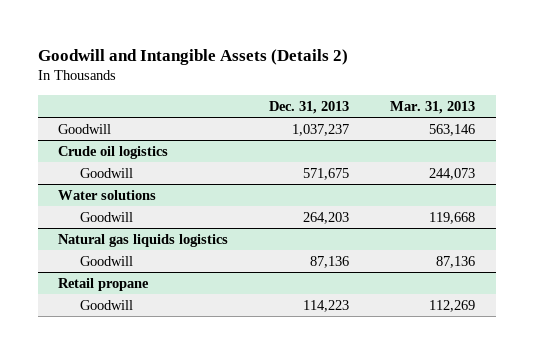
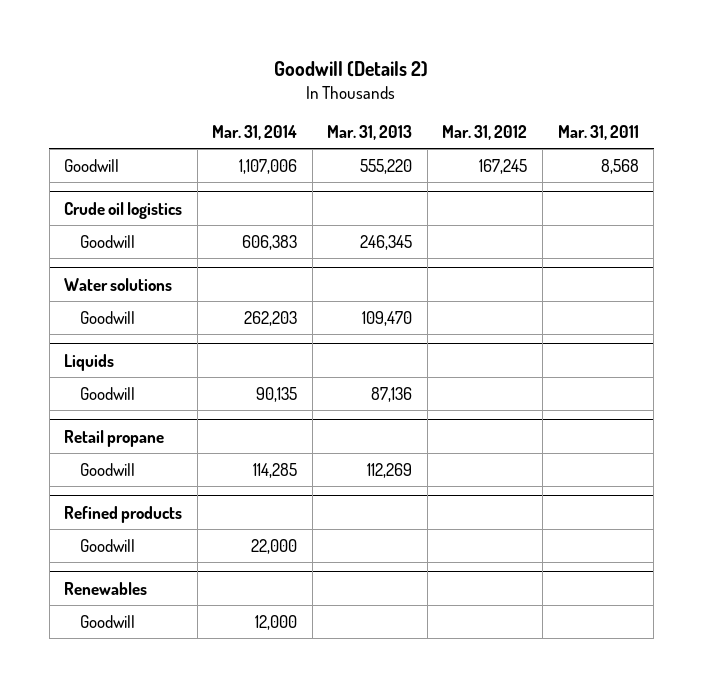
- Goodwill and Intangible Assets (Details 2)
+ Goodwill (Details 2)
- | Dec. 31, 2013 | Mar. 31, 2013
+ | Mar. 31, 2014 | Mar. 31, 2013 | Mar. 31, 2012 | Mar. 31, 2011
- Goodwill | 1,037,237 | 563,146
+ Goodwill | 1,107,006 | 555,220 | 167,245 | 8,568
@ Crude oil logistics
- Goodwill | 571,675 | 244,073
+ Goodwill | 606,383 | 246,345 | |
@ Water solutions
- Goodwill | 264,203 | 119,668
- Natural gas liquids logistics
@ Water solutions
+ Goodwill | 262,203 | 109,470 | |
+ Liquids
+ Refined products
+ Goodwill | 22,000 | | |
+ Renewables
+ Goodwill | 12,000 | | |

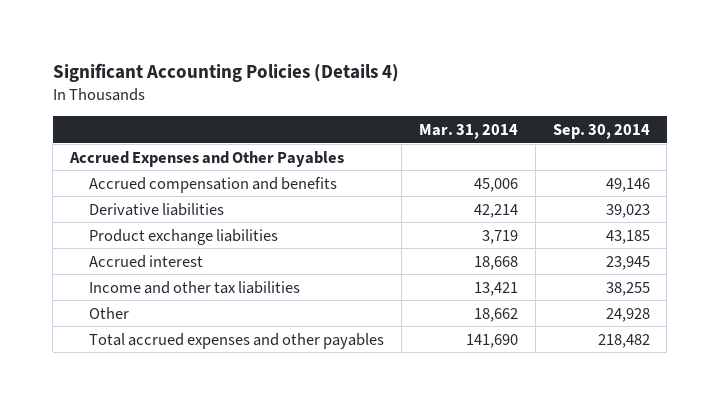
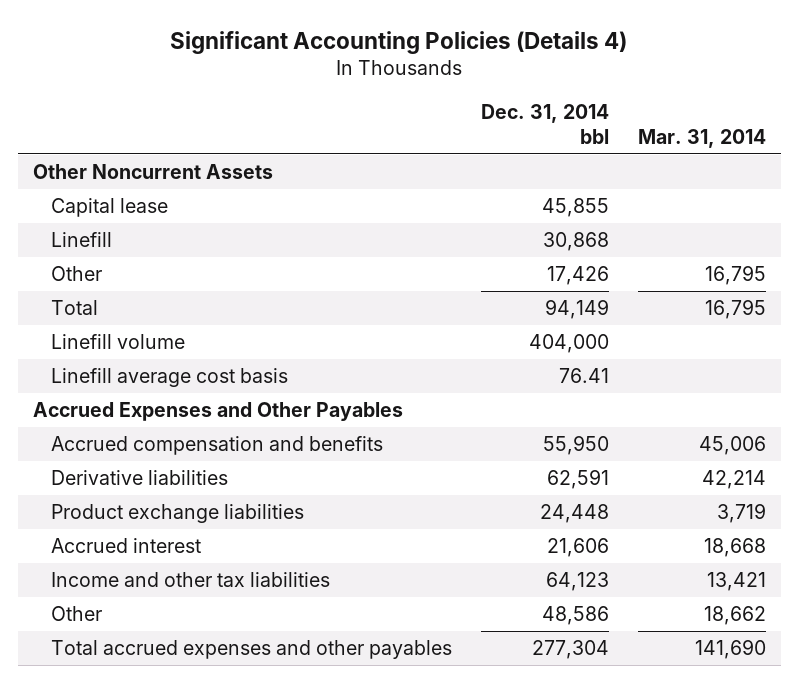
- | Mar. 31, 2014 | Sep. 30, 2014
+ | Dec. 31, 2014 bbl | Mar. 31, 2014
+ Other Noncurrent Assets
+ Capital lease | 45,855 |
+ Linefill | 30,868 |
+ Other | 17,426 | 16,795
+ Total | 94,149 | 16,795
+ Linefill volume | 404,000 |
+ Linefill average cost basis | 76.41 |

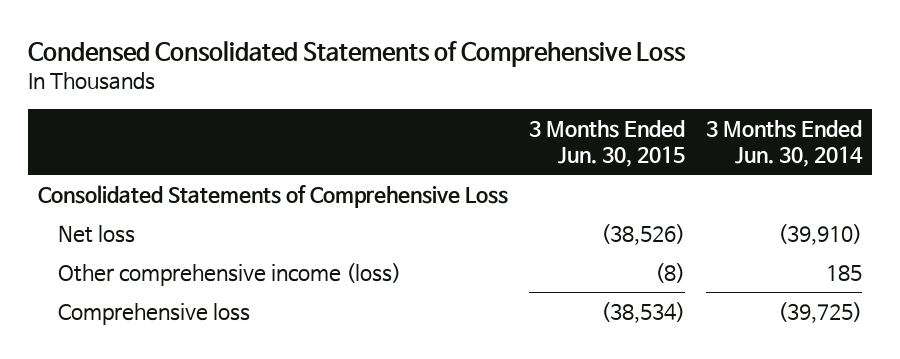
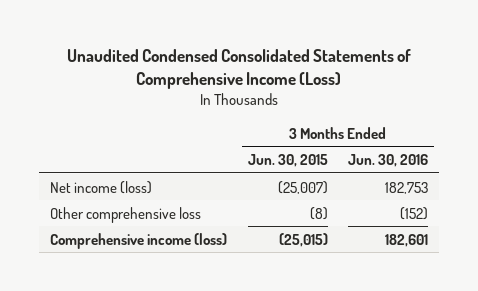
- Condensed Consolidated Statements of Comprehensive Loss
+ Unaudited Condensed Consolidated Statements of Comprehensive Income (Loss)
- | 3 Months Ended Jun. 30, 2015 | 3 Months Ended Jun. 30, 2014
+ | 3 Months Ended Jun. 30, 2015 | 3 Months Ended Jun. 30, 2016
- Consolidated Statements of Comprehensive Loss
- Net loss | (38,526) | (39,910)
- Other comprehensive income (loss) | (8) | 185
- Comprehensive loss | (38,534) | (39,725)
+ Net income (loss) | (25,007) | 182,753
+ Other comprehensive loss | (8) | (152)
+ Comprehensive income (loss) | (25,015) | 182,601

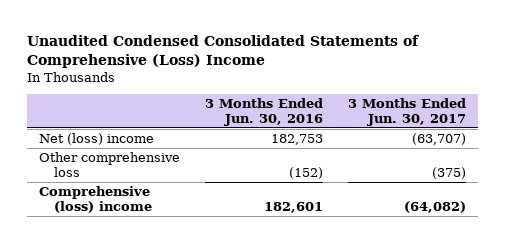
- Unaudited Condensed Consolidated Statements of Comprehensive Income (Loss)
+ Unaudited Condensed Consolidated Statements of Comprehensive (Loss) Income
- | 3 Months Ended Jun. 30, 2015 | 3 Months Ended Jun. 30, 2016
+ | 3 Months Ended Jun. 30, 2016 | 3 Months Ended Jun. 30, 2017
- Net income (loss) | (25,007) | 182,753
+ Net (loss) income | 182,753 | (63,707)
- Comprehensive income (loss) | (25,015) | 182,601
+ Comprehensive (loss) income | 182,601 | (64,082)

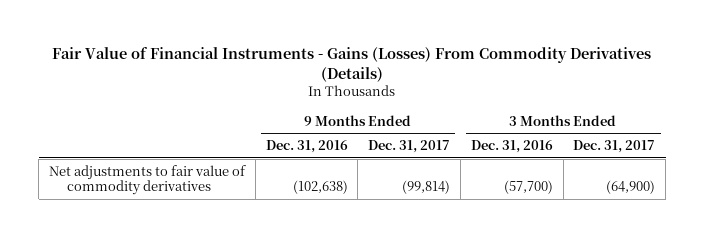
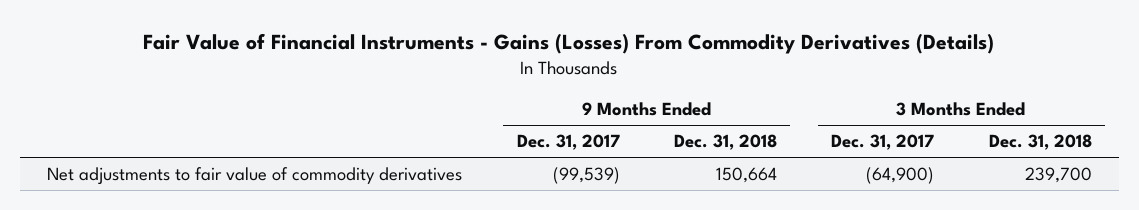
- | 9 Months Ended Dec. 31, 2016 | 9 Months Ended Dec. 31, 2017 | 3 Months Ended Dec. 31, 2016 | 3 Months Ended Dec. 31, 2017
+ | 9 Months Ended Dec. 31, 2017 | 9 Months Ended Dec. 31, 2018 | 3 Months Ended Dec. 31, 2017 | 3 Months Ended Dec. 31, 2018
- Net adjustments to fair value of commodity derivatives | (102,638) | (99,814) | (57,700) | (64,900)
+ Net adjustments to fair value of commodity derivatives | (99,539) | 150,664 | (64,900) | 239,700

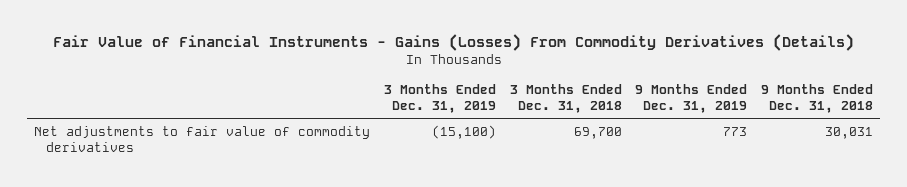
- | 9 Months Ended Dec. 31, 2017 | 9 Months Ended Dec. 31, 2018 | 3 Months Ended Dec. 31, 2017 | 3 Months Ended Dec. 31, 2018
+ | 3 Months Ended Dec. 31, 2019 | 3 Months Ended Dec. 31, 2018 | 9 Months Ended Dec. 31, 2019 | 9 Months Ended Dec. 31, 2018
- Net adjustments to fair value of commodity derivatives | (99,539) | 150,664 | (64,900) | 239,700
+ Net adjustments to fair value of commodity derivatives | (15,100) | 69,700 | 773 | 30,031

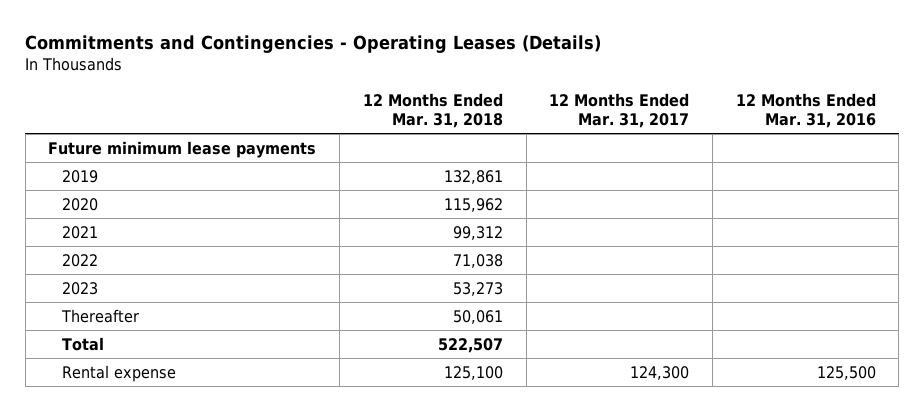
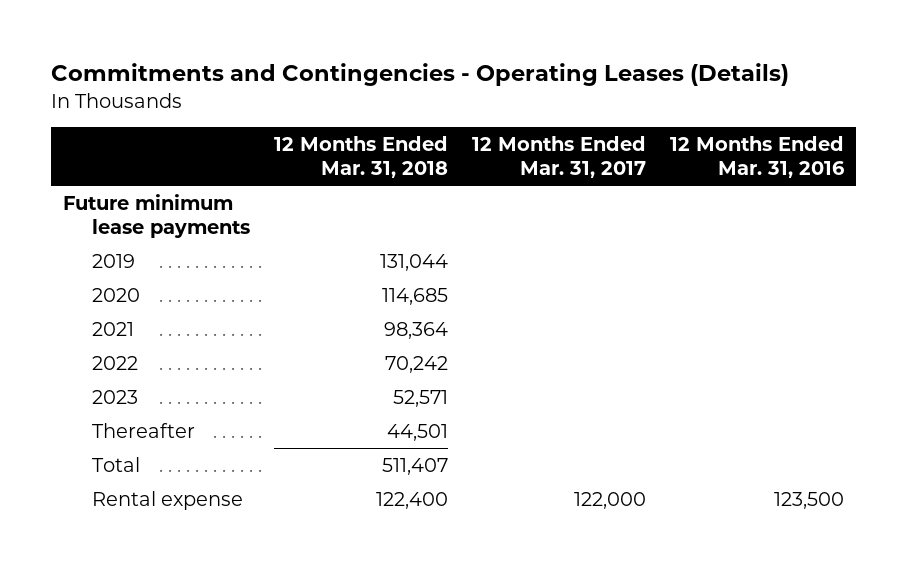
- 2019 | 132,861 | |
- 2020 | 115,962 | |
- 2021 | 99,312 | |
- 2022 | 71,038 | |
- 2023 | 53,273 | |
- Thereafter | 50,061 | |
- Total | 522,507 | |
- Rental expense | 125,100 | 124,300 | 125,500
+ 2019 | 131,044 | |
+ 2020 | 114,685 | |
+ 2021 | 98,364 | |
+ 2022 | 70,242 | |
+ 2023 | 52,571 | |
+ Thereafter | 44,501 | |
+ Total | 511,407 | |
+ Rental expense | 122,400 | 122,000 | 123,500

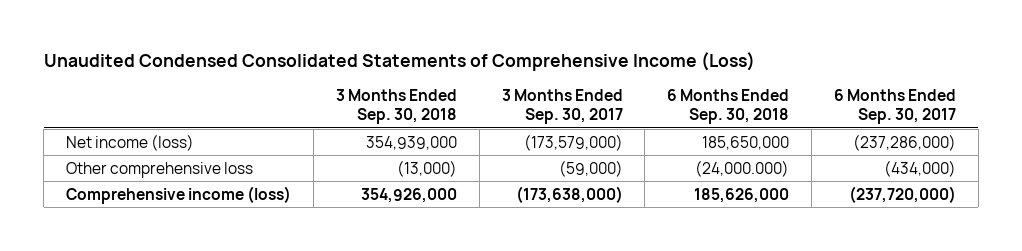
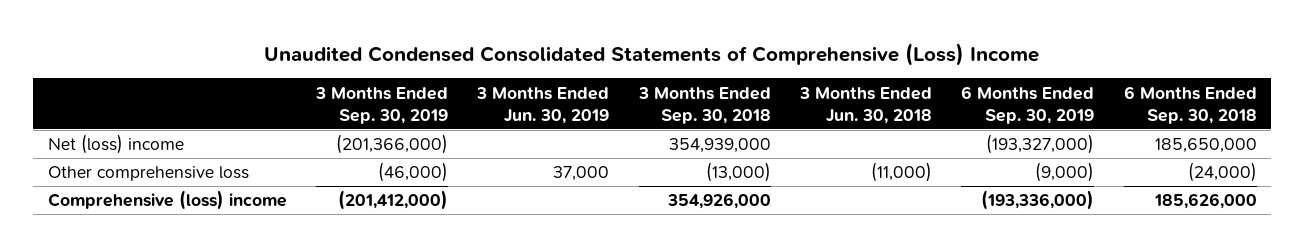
- Unaudited Condensed Consolidated Statements of Comprehensive Income (Loss)
+ Unaudited Condensed Consolidated Statements of Comprehensive (Loss) Income
- | 3 Months Ended Sep. 30, 2018 | 3 Months Ended Sep. 30, 2017 | 6 Months Ended Sep. 30, 2018 | 6 Months Ended Sep. 30, 2017
+ | 3 Months Ended Sep. 30, 2019 | 3 Months Ended Jun. 30, 2019 | 3 Months Ended Sep. 30, 2018 | 3 Months Ended Jun. 30, 2018 | 6 Months Ended Sep. 30, 2019 | 6 Months Ended Sep. 30, 2018
- Net income (loss) | 354,939,000 | (173,579,000) | 185,650,000 | (237,286,000)
- Other comprehensive loss | (13,000) | (59,000) | (24,000.000) | (434,000)
- Comprehensive income (loss) | 354,926,000 | (173,638,000) | 185,626,000 | (237,720,000)
+ Net (loss) income | (201,366,000) | | 354,939,000 | | (193,327,000) | 185,650,000
+ Other comprehensive loss | (46,000) | 37,000 | (13,000) | (11,000) | (9,000) | (24,000)
+ Comprehensive (loss) income | (201,412,000) | | 354,926,000 | | (193,336,000) | 185,626,000

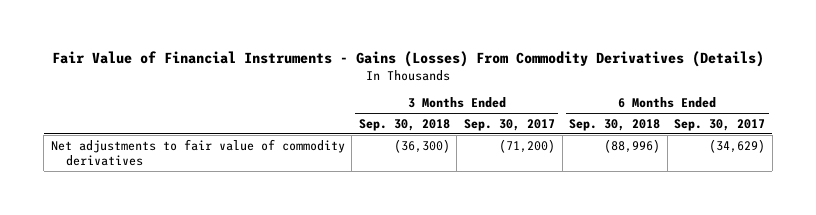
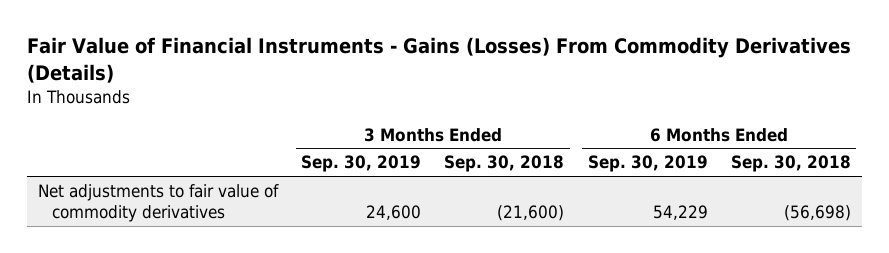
- | 3 Months Ended Sep. 30, 2018 | 3 Months Ended Sep. 30, 2017 | 6 Months Ended Sep. 30, 2018 | 6 Months Ended Sep. 30, 2017
+ | 3 Months Ended Sep. 30, 2019 | 3 Months Ended Sep. 30, 2018 | 6 Months Ended Sep. 30, 2019 | 6 Months Ended Sep. 30, 2018
- Net adjustments to fair value of commodity derivatives | (36,300) | (71,200) | (88,996) | (34,629)
+ Net adjustments to fair value of commodity derivatives | 24,600 | (21,600) | 54,229 | (56,698)

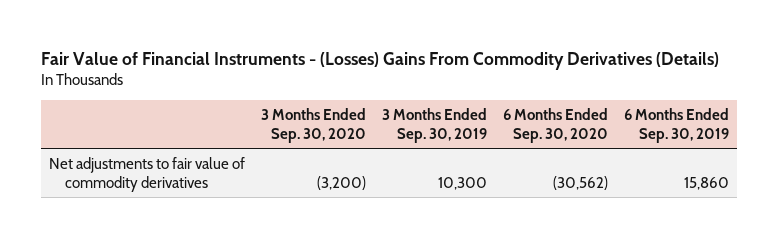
- Fair Value of Financial Instruments - Gains (Losses) From Commodity Derivatives (Details)
+ Fair Value of Financial Instruments - (Losses) Gains From Commodity Derivatives (Details)
- | 3 Months Ended Sep. 30, 2019 | 3 Months Ended Sep. 30, 2018 | 6 Months Ended Sep. 30, 2019 | 6 Months Ended Sep. 30, 2018
+ | 3 Months Ended Sep. 30, 2020 | 3 Months Ended Sep. 30, 2019 | 6 Months Ended Sep. 30, 2020 | 6 Months Ended Sep. 30, 2019
- Net adjustments to fair value of commodity derivatives | 24,600 | (21,600) | 54,229 | (56,698)
+ Net adjustments to fair value of commodity derivatives | (3,200) | 10,300 | (30,562) | 15,860

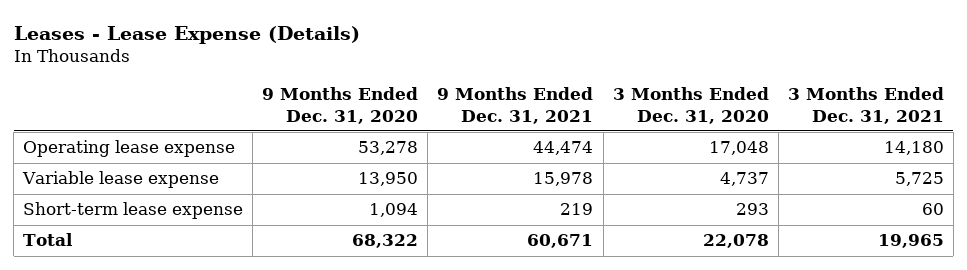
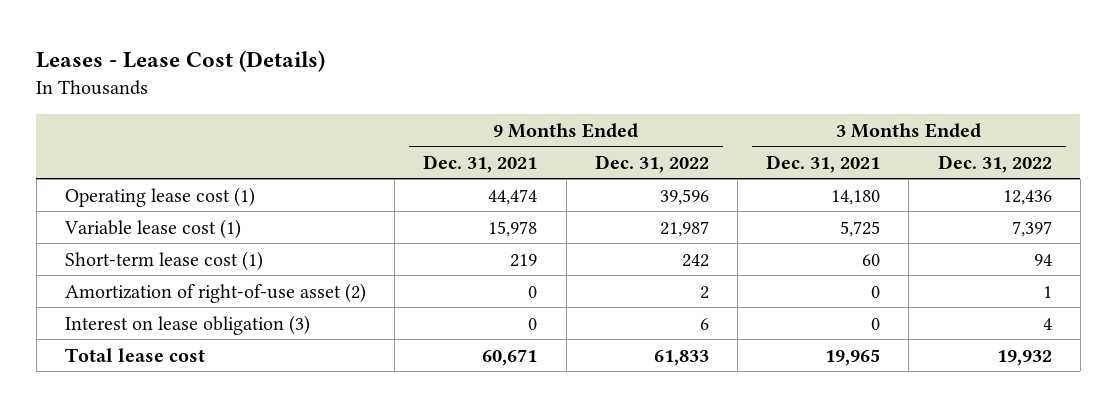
- Leases - Lease Expense (Details)
+ Leases - Lease Cost (Details)
- | 9 Months Ended Dec. 31, 2020 | 9 Months Ended Dec. 31, 2021 | 3 Months Ended Dec. 31, 2020 | 3 Months Ended Dec. 31, 2021
+ | 9 Months Ended Dec. 31, 2021 | 9 Months Ended Dec. 31, 2022 | 3 Months Ended Dec. 31, 2021 | 3 Months Ended Dec. 31, 2022
- Operating lease expense | 53,278 | 44,474 | 17,048 | 14,180
- Variable lease expense | 13,950 | 15,978 | 4,737 | 5,725
- Short-term lease expense | 1,094 | 219 | 293 | 60
- Total | 68,322 | 60,671 | 22,078 | 19,965
+ Operating lease cost (1) | 44,474 | 39,596 | 14,180 | 12,436
+ Variable lease cost (1) | 15,978 | 21,987 | 5,725 | 7,397
+ Short-term lease cost (1) | 219 | 242 | 60 | 94
+ Amortization of right-of-use asset (2) | 0 | 2 | 0 | 1
+ Interest on lease obligation (3) | 0 | 6 | 0 | 4
+ Total lease cost | 60,671 | 61,833 | 19,965 | 19,932

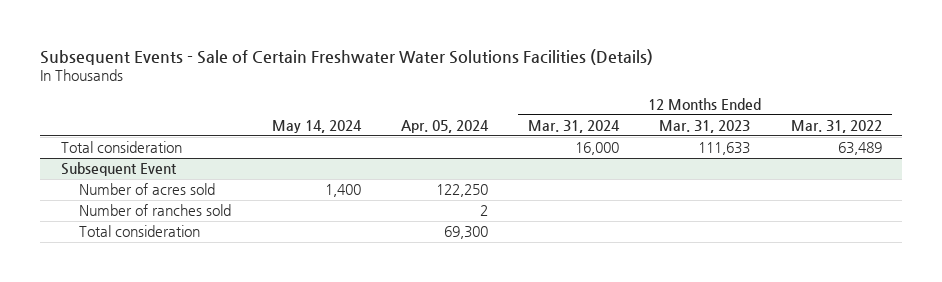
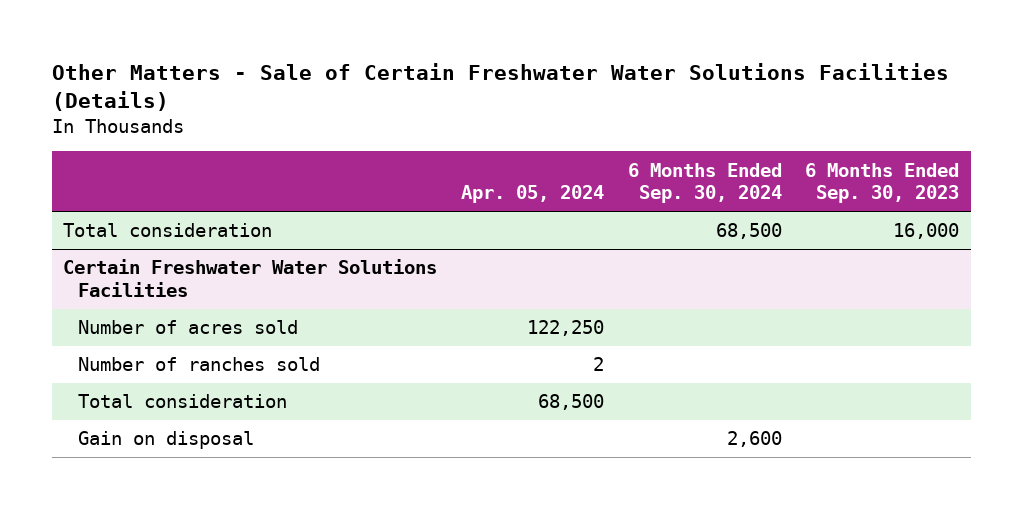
- Subsequent Events - Sale of Certain Freshwater Water Solutions Facilities (Details)
+ Other Matters - Sale of Certain Freshwater Water Solutions Facilities (Details)
- | May 14, 2024 | Apr. 05, 2024 | 12 Months Ended Mar. 31, 2024 | 12 Months Ended Mar. 31, 2023 | 12 Months Ended Mar. 31, 2022
+ | Apr. 05, 2024 | 6 Months Ended Sep. 30, 2024 | 6 Months Ended Sep. 30, 2023
- Subsequent Event
+ Certain Freshwater Water Solutions Facilities
- Total consideration | | 69,300 | | |
+ Total consideration | 68,500 | |
+ Gain on disposal | | 2,600 |

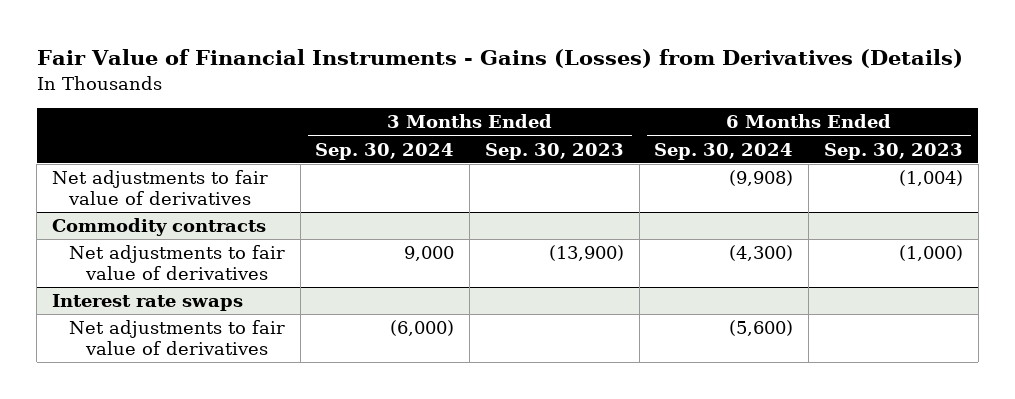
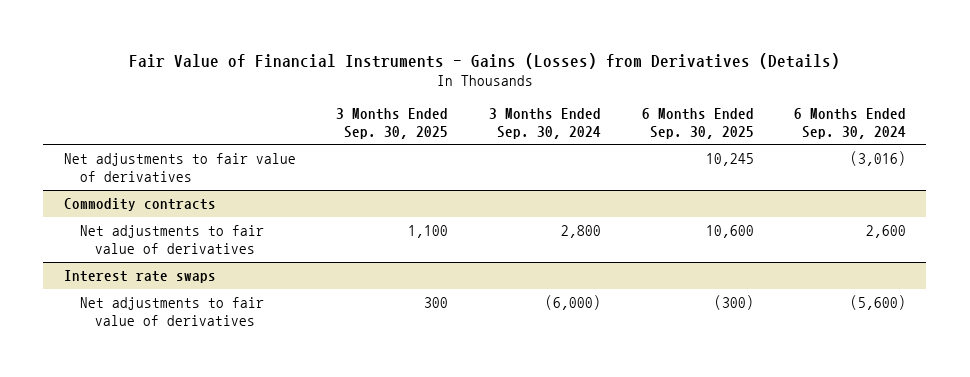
- | 3 Months Ended Sep. 30, 2024 | 3 Months Ended Sep. 30, 2023 | 6 Months Ended Sep. 30, 2024 | 6 Months Ended Sep. 30, 2023
+ | 3 Months Ended Sep. 30, 2025 | 3 Months Ended Sep. 30, 2024 | 6 Months Ended Sep. 30, 2025 | 6 Months Ended Sep. 30, 2024
- Net adjustments to fair value of derivatives | | | (9,908) | (1,004)
+ Net adjustments to fair value of derivatives | | | 10,245 | (3,016)
@ Commodity contracts
- Net adjustments to fair value of derivatives | 9,000 | (13,900) | (4,300) | (1,000)
+ Net adjustments to fair value of derivatives | 1,100 | 2,800 | 10,600 | 2,600

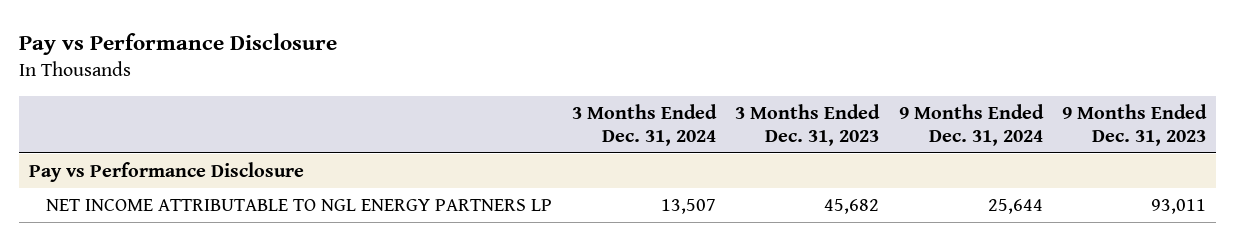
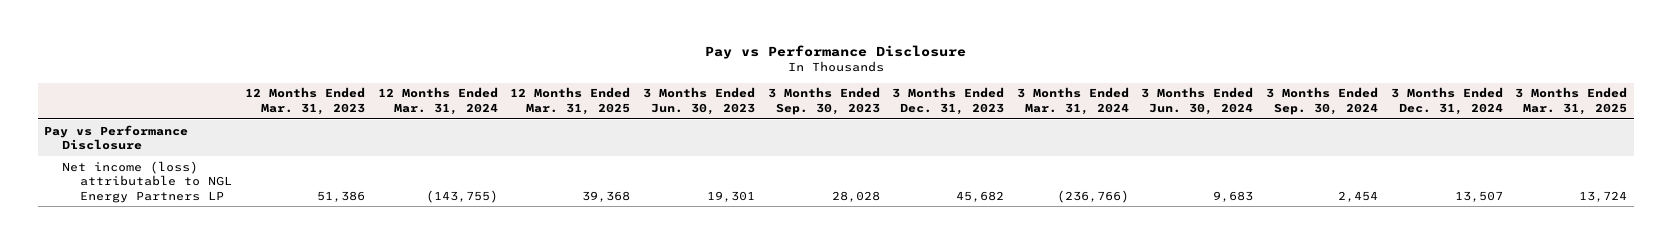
- | 3 Months Ended Dec. 31, 2024 | 3 Months Ended Dec. 31, 2023 | 9 Months Ended Dec. 31, 2024 | 9 Months Ended Dec. 31, 2023
+ | 12 Months Ended Mar. 31, 2023 | 12 Months Ended Mar. 31, 2024 | 12 Months Ended Mar. 31, 2025 | 3 Months Ended Jun. 30, 2023 | 3 Months Ended Sep. 30, 2023 | 3 Months Ended Dec. 31, 2023 | 3 Months Ended Mar. 31, 2024 | 3 Months Ended Jun. 30, 2024 | 3 Months Ended Sep. 30, 2024 | 3 Months Ended Dec. 31, 2024 | 3 Months Ended Mar. 31, 2025
- NET INCOME ATTRIBUTABLE TO NGL ENERGY PARTNERS LP | 13,507 | 45,682 | 25,644 | 93,011
+ Net income (loss) attributable to NGL Energy Partners LP | 51,386 | (143,755) | 39,368 | 19,301 | 28,028 | 45,682 | (236,766) | 9,683 | 2,454 | 13,507 | 13,724

